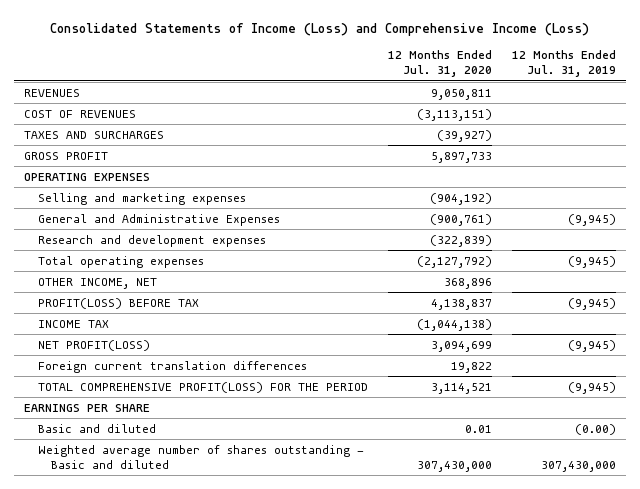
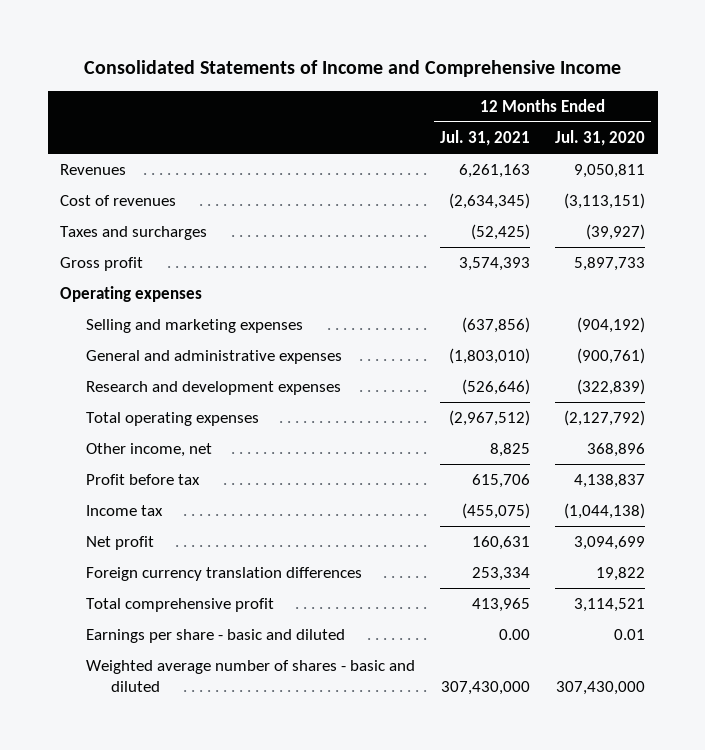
- Consolidated Statements of Income (Loss) and Comprehensive Income (Loss)
+ Consolidated Statements of Income and Comprehensive Income
- | 12 Months Ended Jul. 31, 2020 | 12 Months Ended Jul. 31, 2019
+ | 12 Months Ended Jul. 31, 2021 | 12 Months Ended Jul. 31, 2020
- REVENUES | 9,050,811 |
- COST OF REVENUES | (3,113,151) |
- TAXES AND SURCHARGES | (39,927) |
- GROSS PROFIT | 5,897,733 |
- OPERATING EXPENSES
+ Revenues | 6,261,163 | 9,050,811
+ Cost of revenues | (2,634,345) | (3,113,151)
+ Taxes and surcharges | (52,425) | (39,927)
+ Gross profit | 3,574,393 | 5,897,733
+ Operating expenses
- General and Administrative Expenses | (900,761) | (9,945)
+ General and administrative expenses | (1,803,010) | (900,761)
- OTHER INCOME, NET | 368,896 |
- PROFIT(LOSS) BEFORE TAX | 4,138,837 | (9,945)
- INCOME TAX | (1,044,138) |
- NET PROFIT(LOSS) | 3,094,699 | (9,945)
- Foreign current translation differences | 19,822 |
- TOTAL COMPREHENSIVE PROFIT(LOSS) FOR THE PERIOD | 3,114,521 | (9,945)
- EARNINGS PER SHARE
- Basic and diluted | 0.01 | (0.00)
- Weighted average number of shares outstanding - Basic and diluted | 307,430,000 | 307,430,000
+ Other income, net | 8,825 | 368,896
+ Profit before tax | 615,706 | 4,138,837
+ Income tax | (455,075) | (1,044,138)
+ Net profit | 160,631 | 3,094,699
+ Foreign currency translation differences | 253,334 | 19,822
+ Total comprehensive profit | 413,965 | 3,114,521
+ Earnings per share - basic and diluted | 0.00 | 0.01
+ Weighted average number of shares - basic and diluted | 307,430,000 | 307,430,000

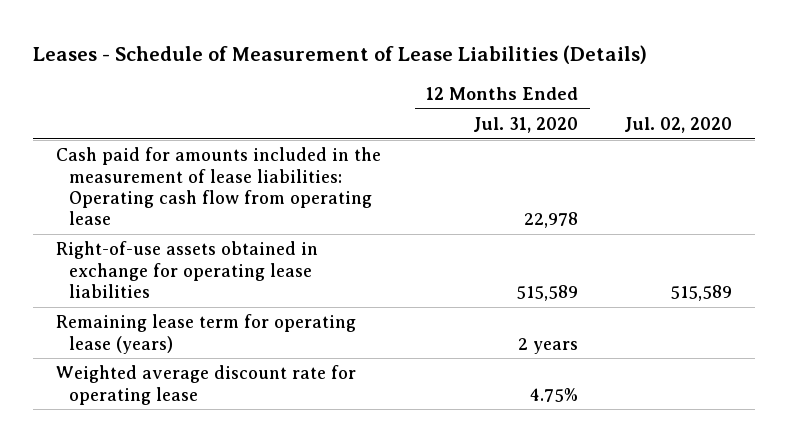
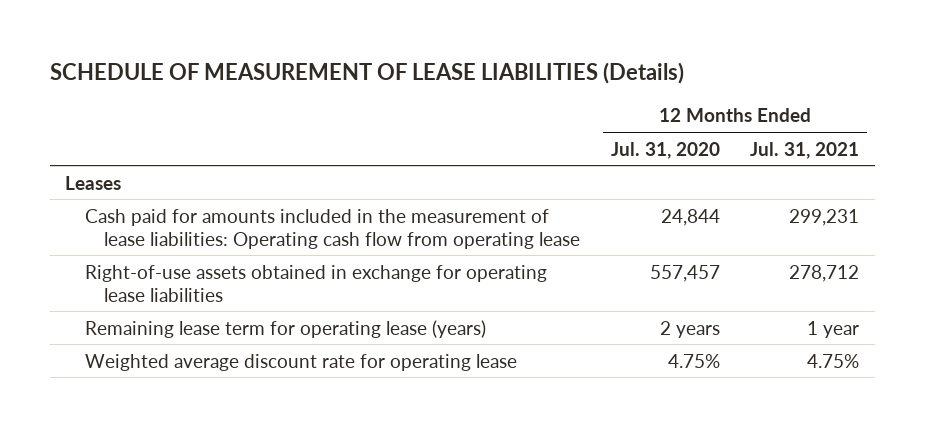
- Leases - Schedule of Measurement of Lease Liabilities (Details)
+ SCHEDULE OF MEASUREMENT OF LEASE LIABILITIES (Details)
- | 12 Months Ended Jul. 31, 2020 | Jul. 02, 2020
+ | 12 Months Ended Jul. 31, 2020 | 12 Months Ended Jul. 31, 2021
- Cash paid for amounts included in the measurement of lease liabilities: Operating cash flow from operating lease | 22,978 |
- Right-of-use assets obtained in exchange for operating lease liabilities | 515,589 | 515,589
+ Leases
+ Cash paid for amounts included in the measurement of lease liabilities: Operating cash flow from operating lease | 24,844 | 299,231
+ Right-of-use assets obtained in exchange for operating lease liabilities | 557,457 | 278,712

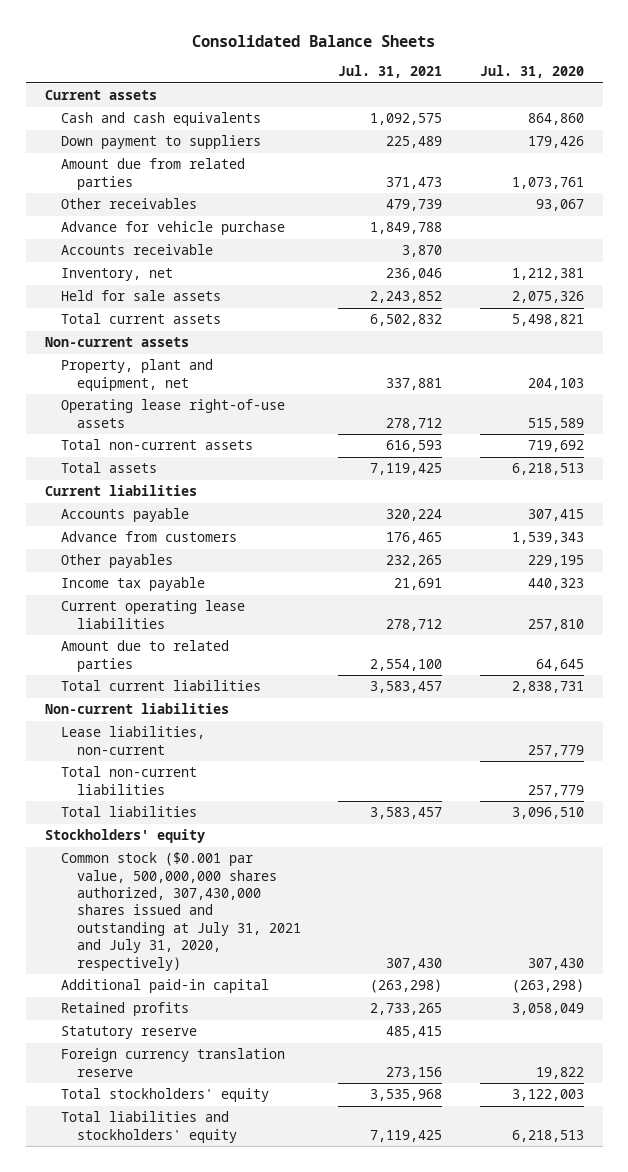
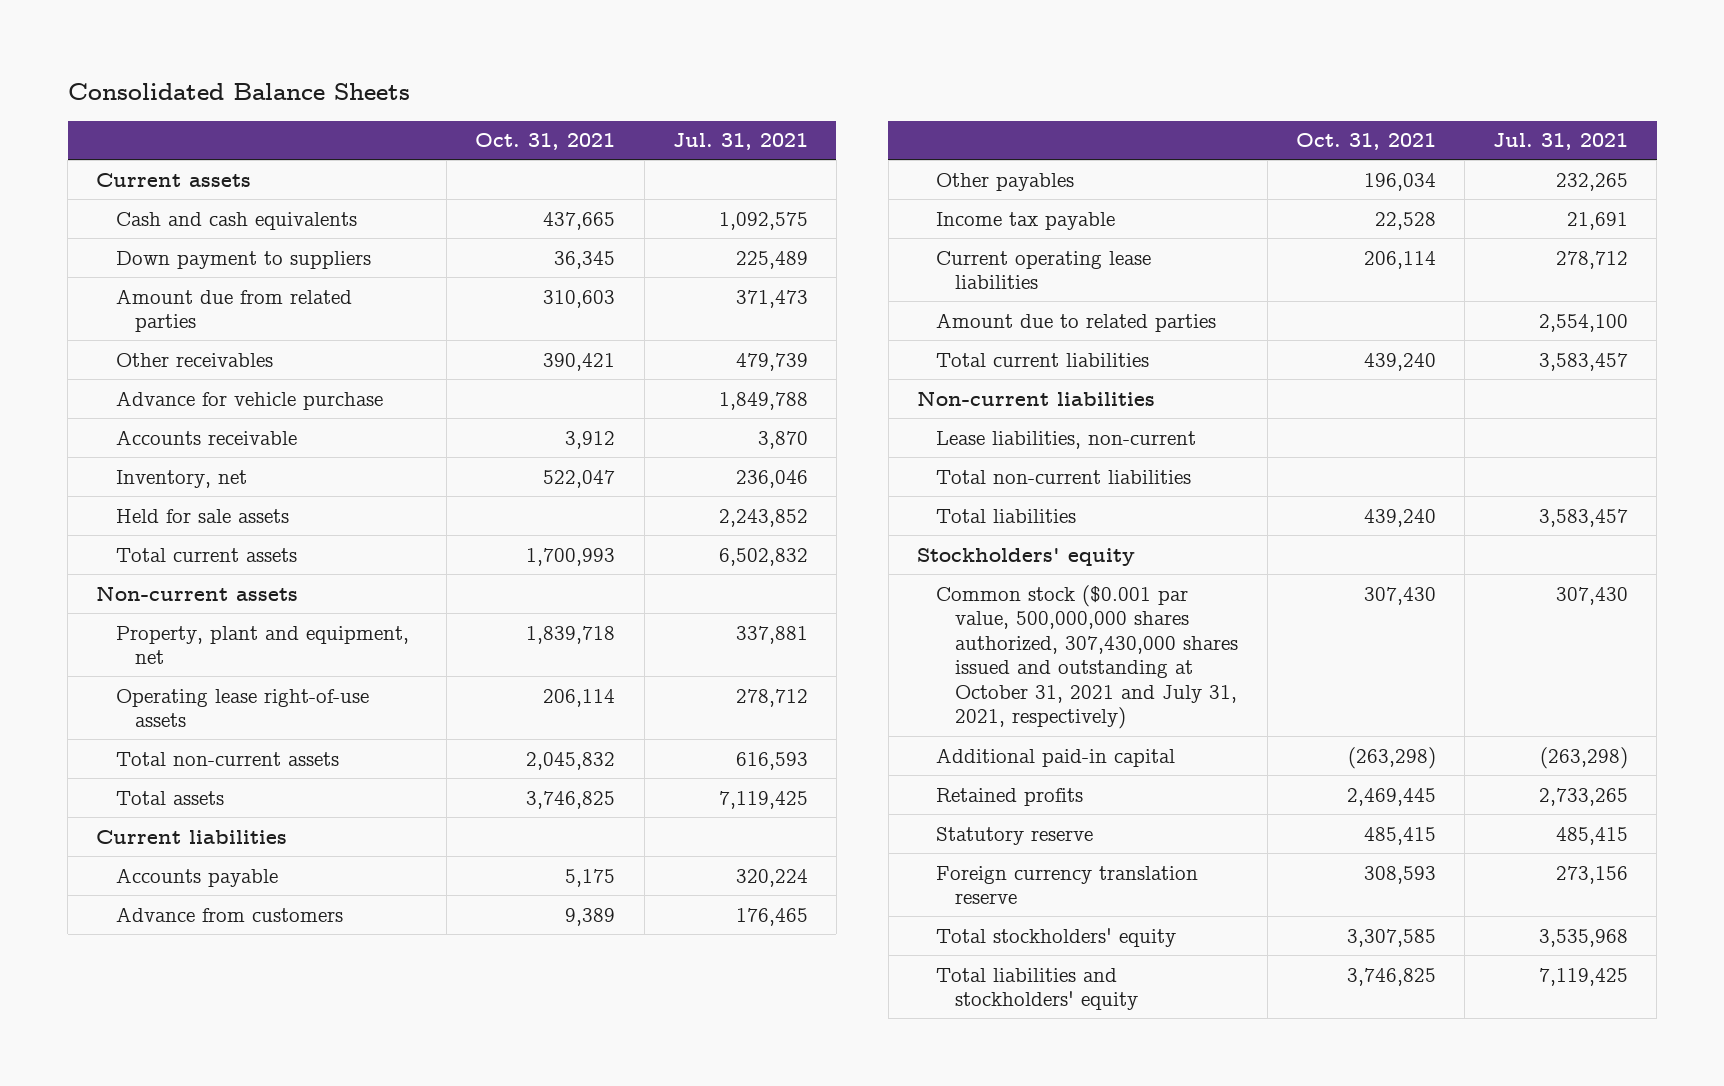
- | Jul. 31, 2021 | Jul. 31, 2020
+ | Oct. 31, 2021 | Jul. 31, 2021
- Common stock ($0.001 par value, 500,000,000 shares authorized, 307,430,000 shares issued and outstanding at July 31, 2021 and July 31, 2020, respectively) | 307,430 | 307,430
+ Common stock ($0.001 par value, 500,000,000 shares authorized, 307,430,000 shares issued and outstanding at October 31, 2021 and July 31, 2021, respectively) | 307,430 | 307,430

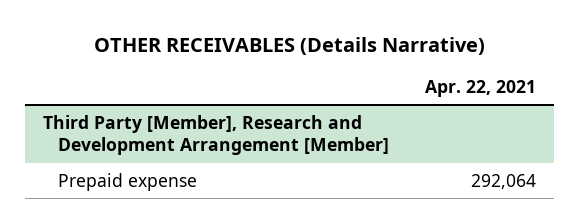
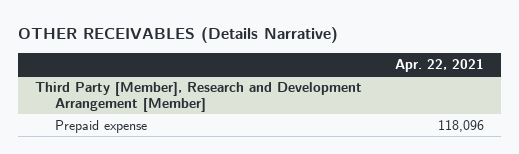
@ Third Party [Member], Research and Development Arrangement [Member]
- Prepaid expense | 292,064
+ Prepaid expense | 118,096

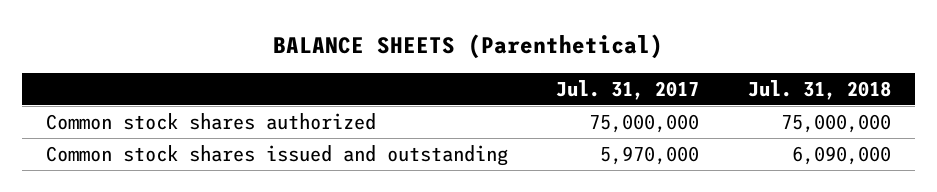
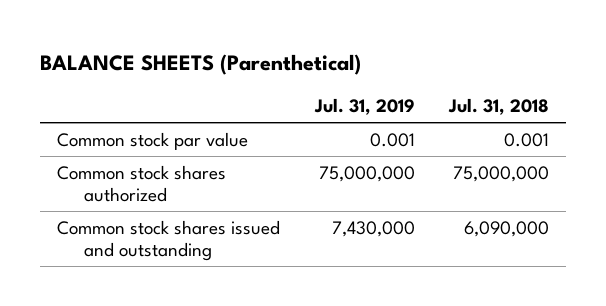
- | Jul. 31, 2017 | Jul. 31, 2018
+ | Jul. 31, 2019 | Jul. 31, 2018
+ Common stock par value | 0.001 | 0.001

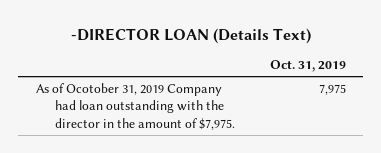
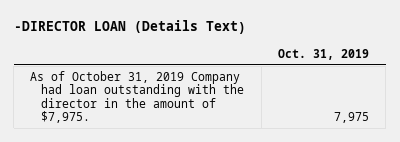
- As of Ocotober 31, 2019 Company had loan outstanding with the director in the amount of $7,975. | 7,975
+ As of October 31, 2019 Company had loan outstanding with the director in the amount of $7,975. | 7,975

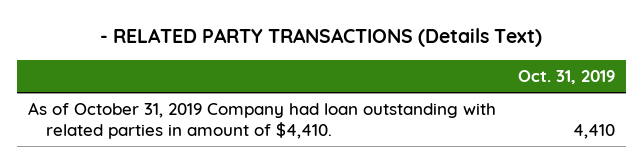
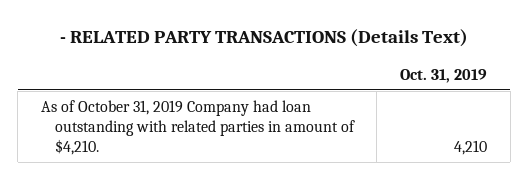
- As of October 31, 2019 Company had loan outstanding with related parties in amount of $4,410. | 4,410
+ As of October 31, 2019 Company had loan outstanding with related parties in amount of $4,210. | 4,210

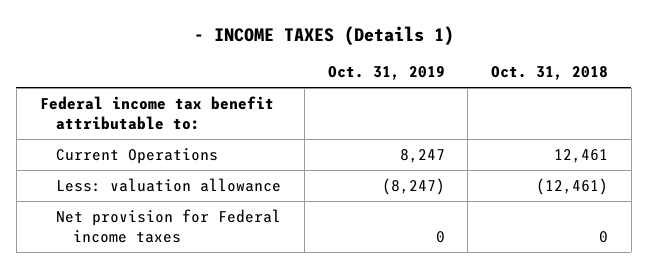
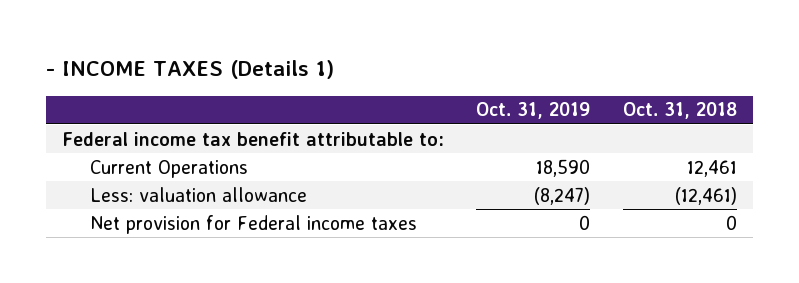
- Current Operations | 8,247 | 12,461
+ Current Operations | 18,590 | 12,461

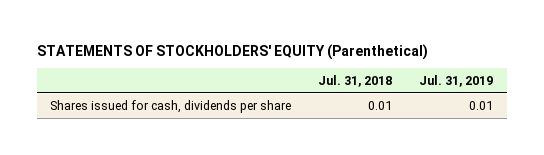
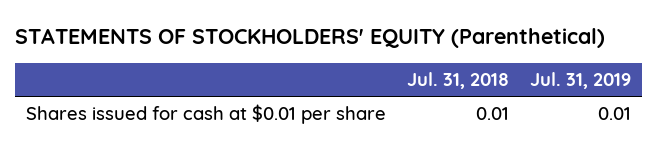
- Shares issued for cash, dividends per share | 0.01 | 0.01
+ Shares issued for cash at $0.01 per share | 0.01 | 0.01

